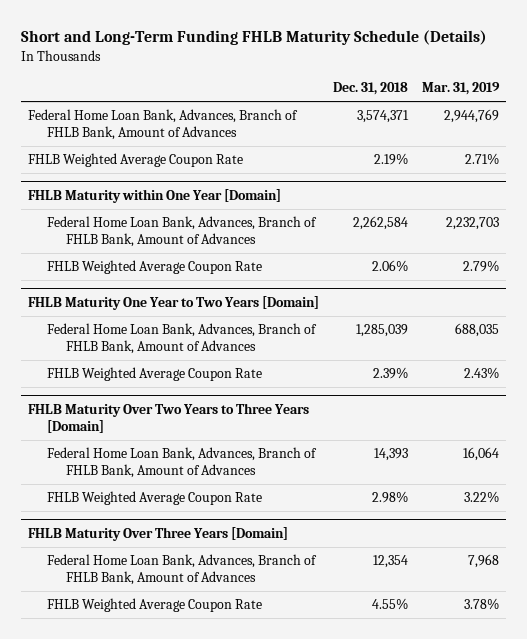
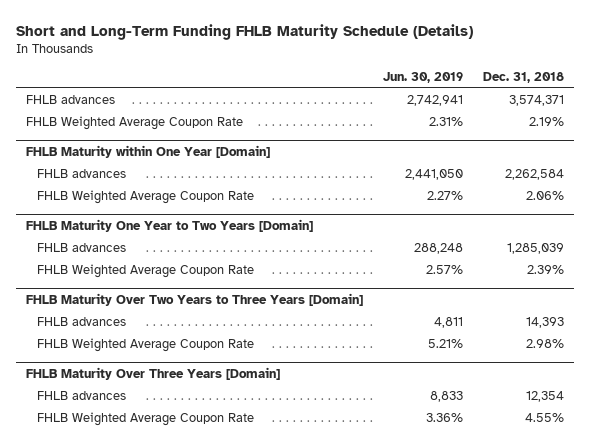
- | Dec. 31, 2018 | Mar. 31, 2019
+ | Jun. 30, 2019 | Dec. 31, 2018
- Federal Home Loan Bank, Advances, Branch of FHLB Bank, Amount of Advances | 3,574,371 | 2,944,769
+ FHLB advances | 2,742,941 | 3,574,371
@ FHLB Maturity within One Year [Domain]
- Federal Home Loan Bank, Advances, Branch of FHLB Bank, Amount of Advances | 2,262,584 | 2,232,703
+ FHLB advances | 2,441,050 | 2,262,584
@ FHLB Maturity One Year to Two Years [Domain]
- Federal Home Loan Bank, Advances, Branch of FHLB Bank, Amount of Advances | 1,285,039 | 688,035
+ FHLB advances | 288,248 | 1,285,039
@ FHLB Maturity Over Two Years to Three Years [Domain]
- Federal Home Loan Bank, Advances, Branch of FHLB Bank, Amount of Advances | 14,393 | 16,064
+ FHLB advances | 4,811 | 14,393
@ FHLB Maturity Over Three Years [Domain]
- Federal Home Loan Bank, Advances, Branch of FHLB Bank, Amount of Advances | 12,354 | 7,968
+ FHLB advances | 8,833 | 12,354

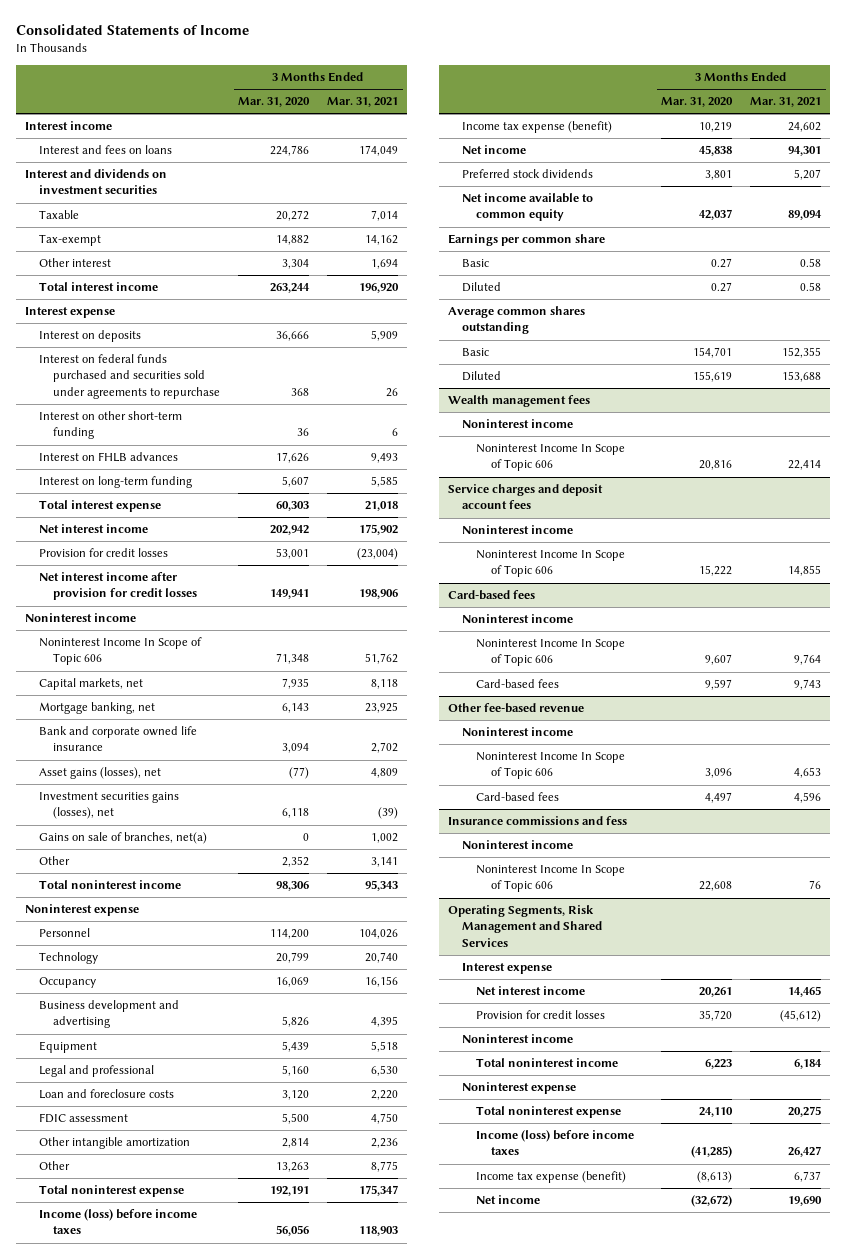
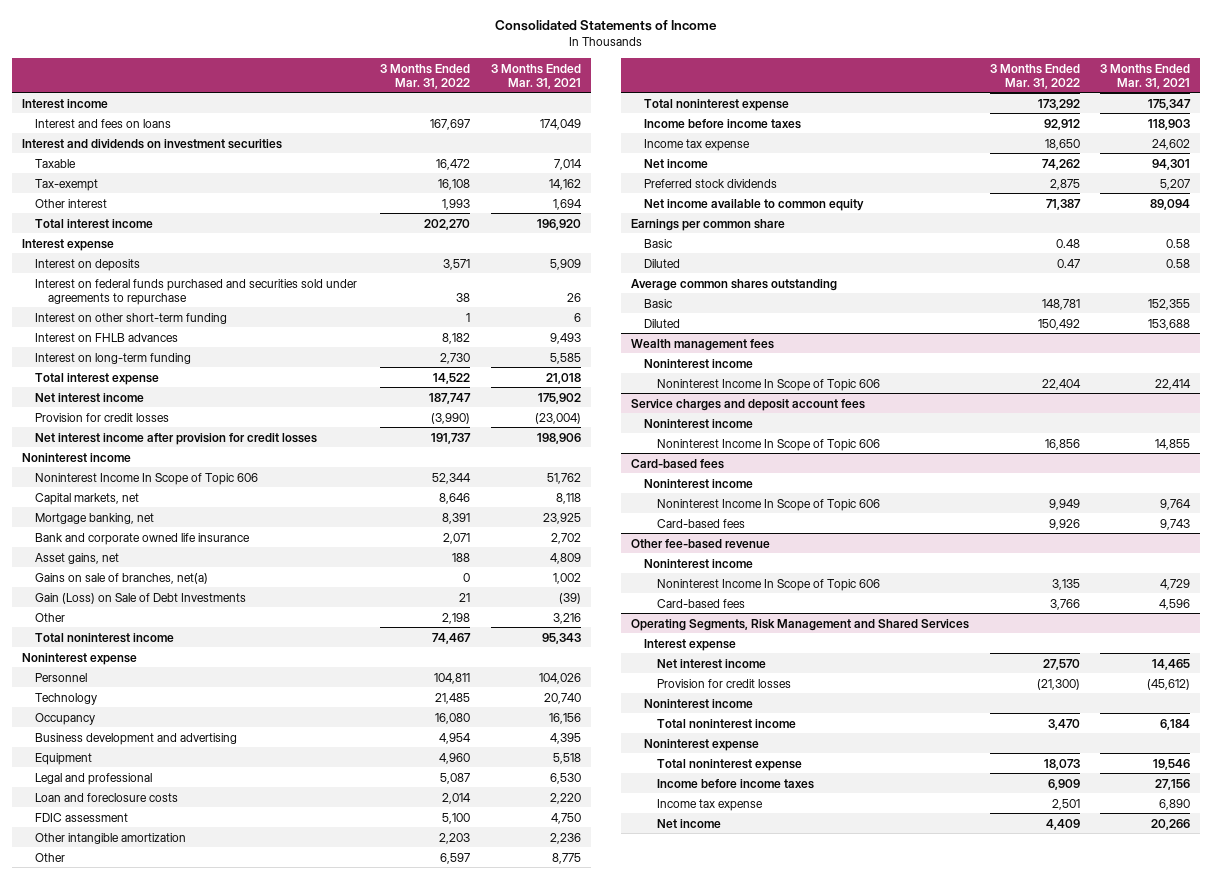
- | 3 Months Ended Mar. 31, 2020 | 3 Months Ended Mar. 31, 2021
+ | 3 Months Ended Mar. 31, 2022 | 3 Months Ended Mar. 31, 2021
- Asset gains (losses), net | (77) | 4,809
- Investment securities gains (losses), net | 6,118 | (39)
+ Asset gains, net | 188 | 4,809
- Other | 2,352 | 3,141
+ Gain (Loss) on Sale of Debt Investments | 21 | (39)
+ Other | 2,198 | 3,216
- Income (loss) before income taxes | 56,056 | 118,903
- Income tax expense (benefit) | 10,219 | 24,602
+ Income before income taxes | 92,912 | 118,903
+ Income tax expense | 18,650 | 24,602
@ Other fee-based revenue
- Noninterest Income In Scope of Topic 606 | 3,096 | 4,653
+ Noninterest Income In Scope of Topic 606 | 3,135 | 4,729
- Insurance commissions and fess
- Noninterest income
- Noninterest Income In Scope of Topic 606 | 22,608 | 76
@ Operating Segments, Risk Management and Shared Services
- Total noninterest expense | 24,110 | 20,275
- Income (loss) before income taxes | (41,285) | 26,427
- Income tax expense (benefit) | (8,613) | 6,737
- Net income | (32,672) | 19,690
+ Total noninterest expense | 18,073 | 19,546
+ Income before income taxes | 6,909 | 27,156
+ Income tax expense | 2,501 | 6,890
+ Net income | 4,409 | 20,266

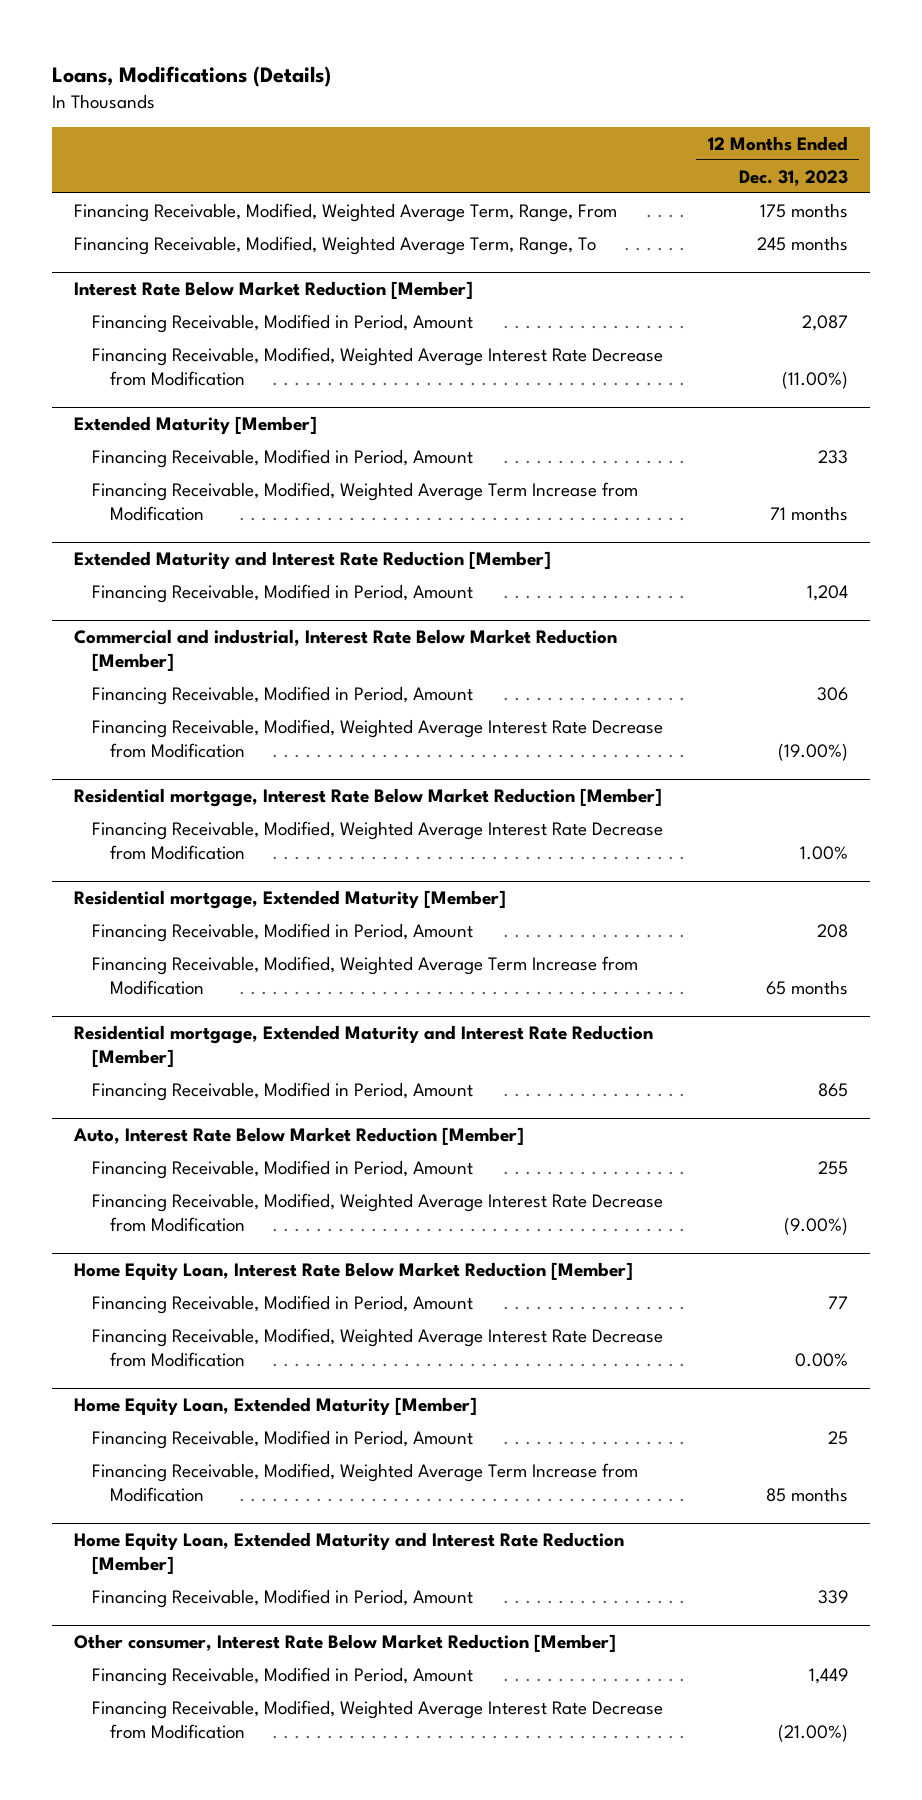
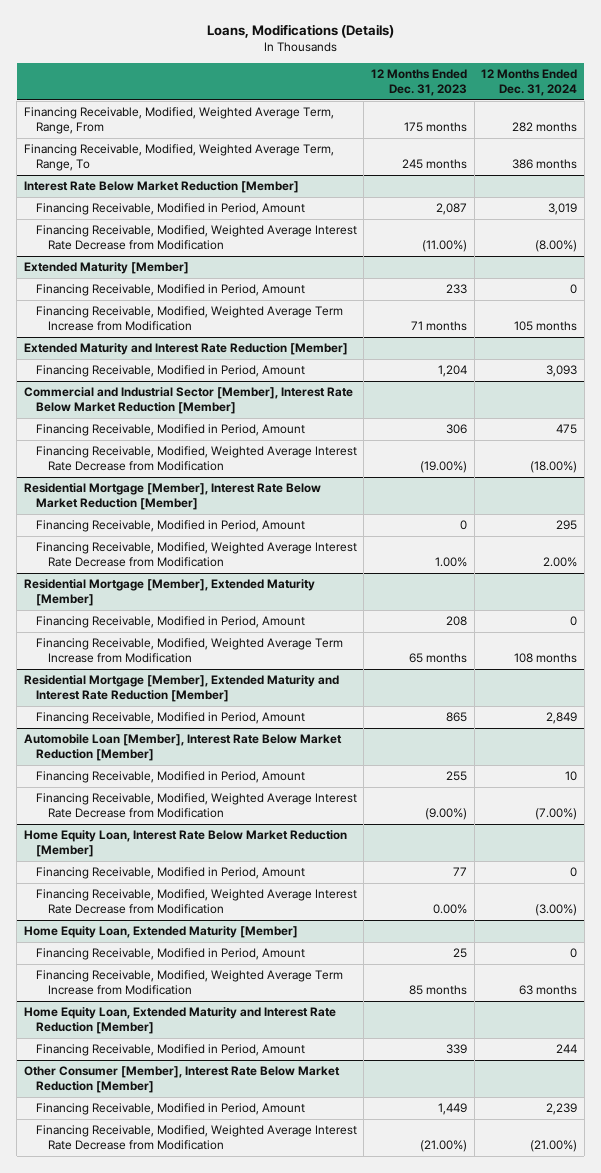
- | 12 Months Ended Dec. 31, 2023
+ | 12 Months Ended Dec. 31, 2023 | 12 Months Ended Dec. 31, 2024
- Commercial and industrial, Interest Rate Below Market Reduction [Member]
+ Commercial and Industrial Sector [Member], Interest Rate Below Market Reduction [Member]
- Residential mortgage, Interest Rate Below Market Reduction [Member]
+ Residential Mortgage [Member], Interest Rate Below Market Reduction [Member]
+ Financing Receivable, Modified in Period, Amount | 0 | 295
- Residential mortgage, Extended Maturity [Member]
+ Residential Mortgage [Member], Extended Maturity [Member]
- Residential mortgage, Extended Maturity and Interest Rate Reduction [Member]
+ Residential Mortgage [Member], Extended Maturity and Interest Rate Reduction [Member]
- Auto, Interest Rate Below Market Reduction [Member]
+ Automobile Loan [Member], Interest Rate Below Market Reduction [Member]
- Other consumer, Interest Rate Below Market Reduction [Member]
+ Other Consumer [Member], Interest Rate Below Market Reduction [Member]

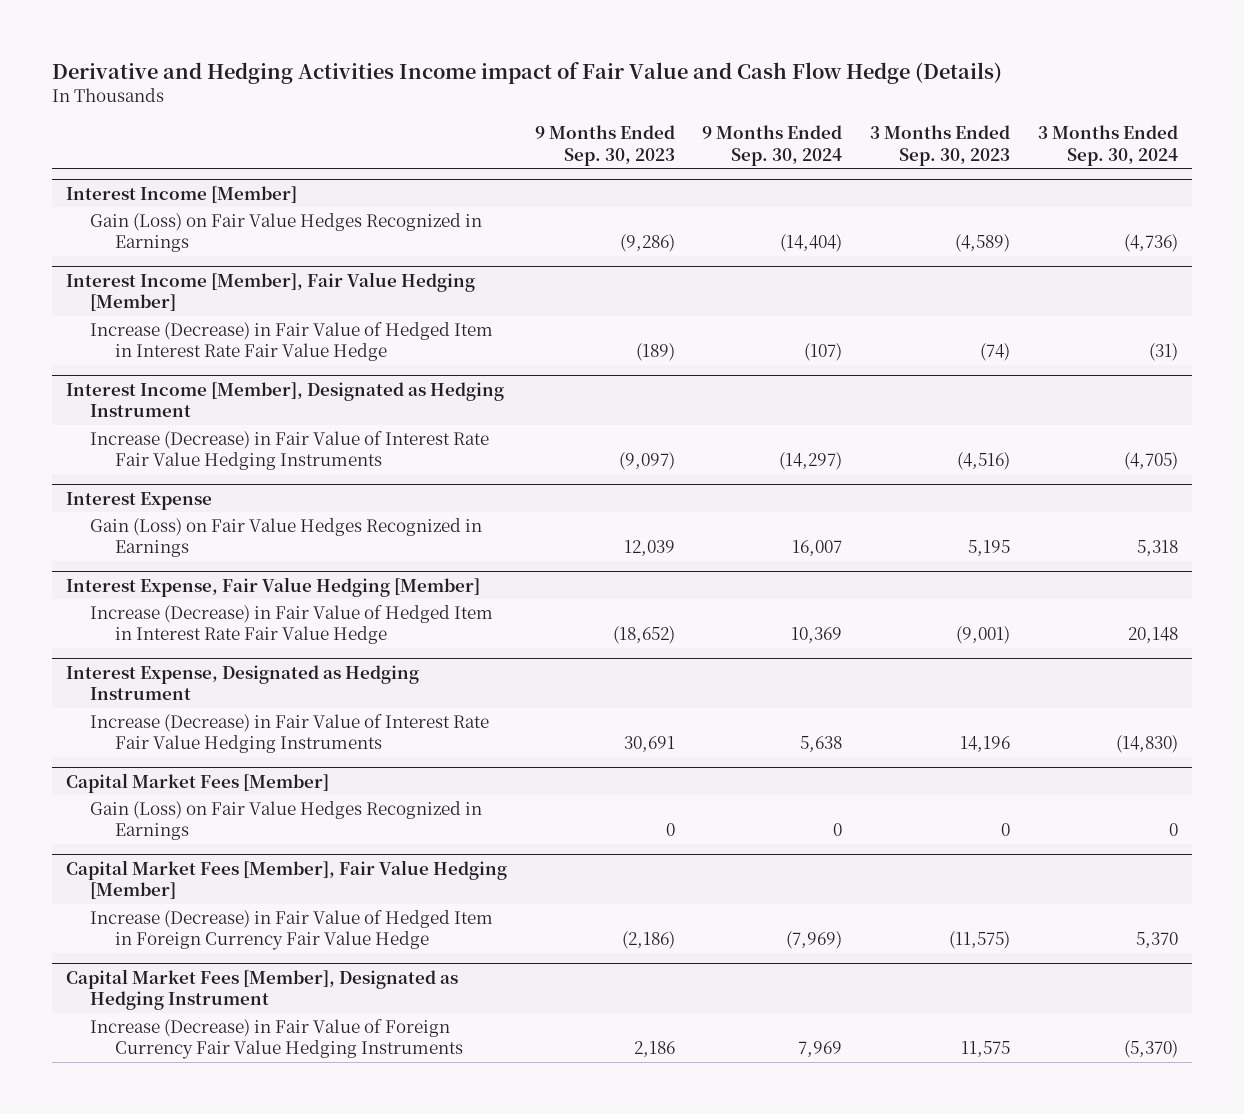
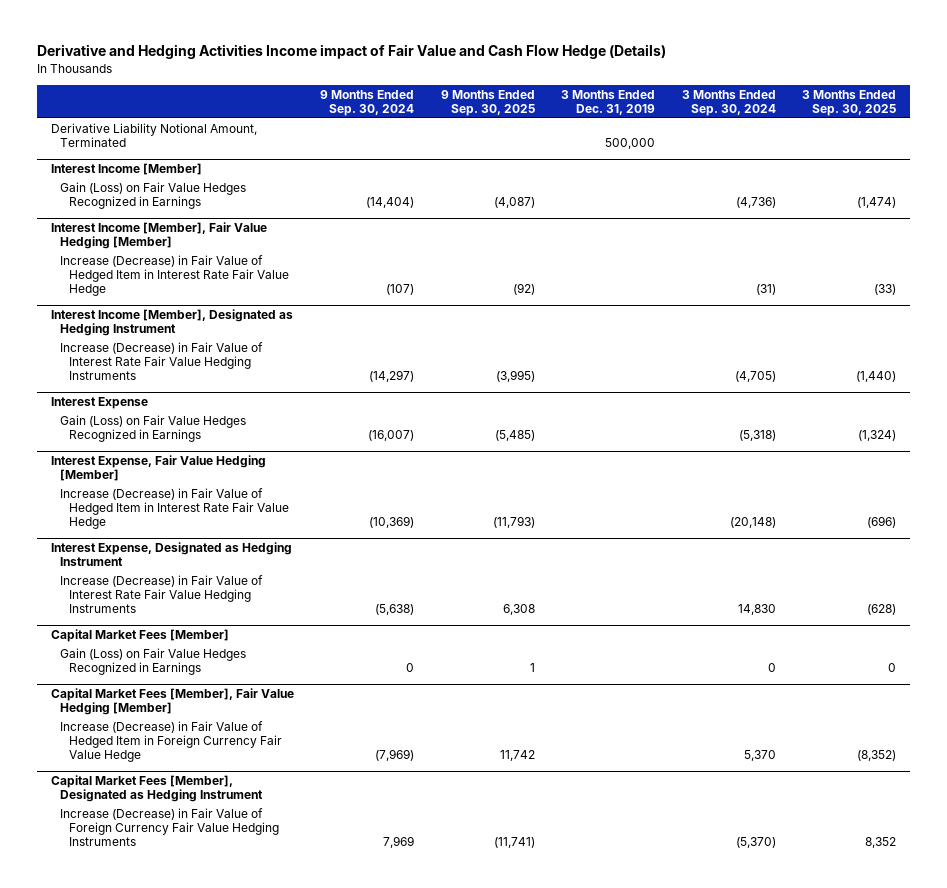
- | 9 Months Ended Sep. 30, 2023 | 9 Months Ended Sep. 30, 2024 | 3 Months Ended Sep. 30, 2023 | 3 Months Ended Sep. 30, 2024
+ | 9 Months Ended Sep. 30, 2024 | 9 Months Ended Sep. 30, 2025 | 3 Months Ended Dec. 31, 2019 | 3 Months Ended Sep. 30, 2024 | 3 Months Ended Sep. 30, 2025
+ Derivative Liability Notional Amount, Terminated | | | 500,000 | |
@ Interest Expense
- Gain (Loss) on Fair Value Hedges Recognized in Earnings | 12,039 | 16,007 | 5,195 | 5,318
+ Gain (Loss) on Fair Value Hedges Recognized in Earnings | (16,007) | (5,485) | | (5,318) | (1,324)
@ Interest Expense, Fair Value Hedging [Member]
- Increase (Decrease) in Fair Value of Hedged Item in Interest Rate Fair Value Hedge | (18,652) | 10,369 | (9,001) | 20,148
+ Increase (Decrease) in Fair Value of Hedged Item in Interest Rate Fair Value Hedge | (10,369) | (11,793) | | (20,148) | (696)
@ Interest Expense, Designated as Hedging Instrument
- Increase (Decrease) in Fair Value of Interest Rate Fair Value Hedging Instruments | 30,691 | 5,638 | 14,196 | (14,830)
+ Increase (Decrease) in Fair Value of Interest Rate Fair Value Hedging Instruments | (5,638) | 6,308 | | 14,830 | (628)

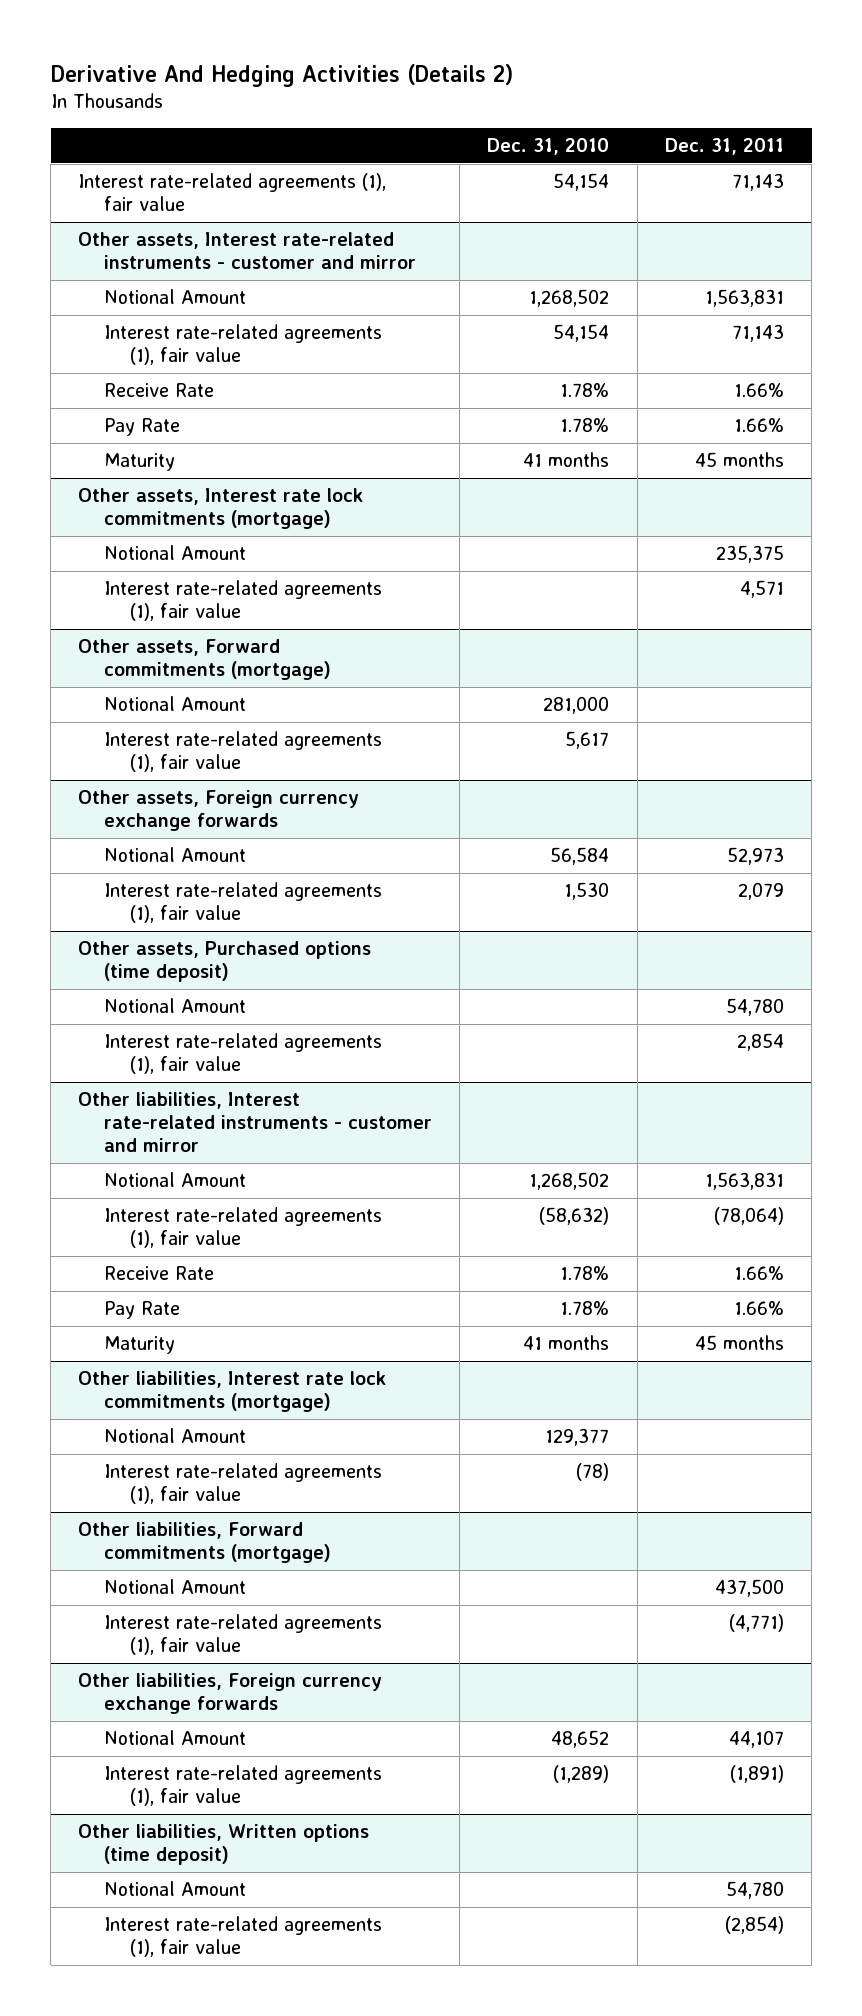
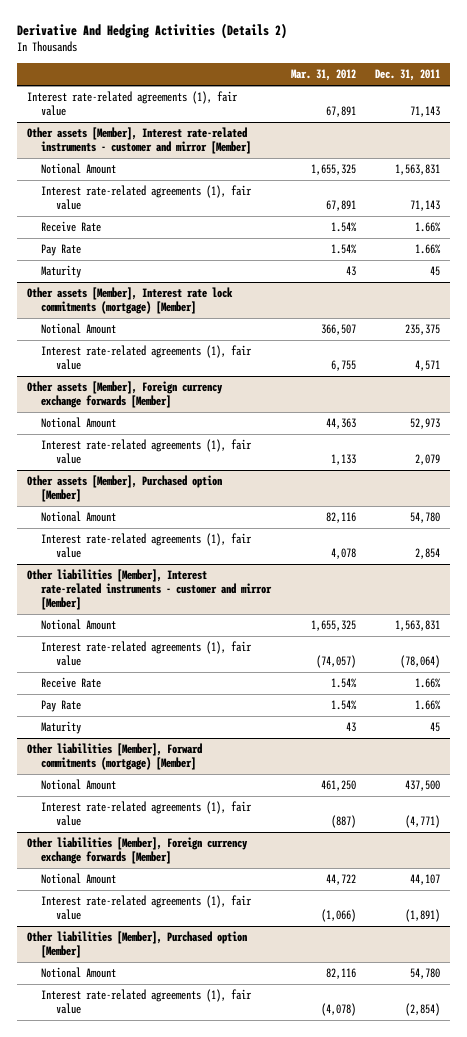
- | Dec. 31, 2010 | Dec. 31, 2011
+ | Mar. 31, 2012 | Dec. 31, 2011
- Other assets, Interest rate-related instruments - customer and mirror
+ Other assets [Member], Interest rate-related instruments - customer and mirror [Member]
- Maturity | 41 months | 45 months
- Other assets, Interest rate lock commitments (mortgage)
+ Maturity | 43 | 45
+ Other assets [Member], Interest rate lock commitments (mortgage) [Member]
- Other assets, Forward commitments (mortgage)
- Notional Amount | 281,000 |
- Interest rate-related agreements (1), fair value | 5,617 |
- Other assets, Foreign currency exchange forwards
+ Other assets [Member], Foreign currency exchange forwards [Member]
- Other assets, Purchased options (time deposit)
+ Other assets [Member], Purchased option [Member]
- Other liabilities, Interest rate-related instruments - customer and mirror
+ Other liabilities [Member], Interest rate-related instruments - customer and mirror [Member]
- Maturity | 41 months | 45 months
- Other liabilities, Interest rate lock commitments (mortgage)
- Notional Amount | 129,377 |
- Interest rate-related agreements (1), fair value | (78) |
- Other liabilities, Forward commitments (mortgage)
+ Maturity | 43 | 45
+ Other liabilities [Member], Forward commitments (mortgage) [Member]
- Other liabilities, Foreign currency exchange forwards
+ Other liabilities [Member], Foreign currency exchange forwards [Member]
- Other liabilities, Written options (time deposit)
+ Other liabilities [Member], Purchased option [Member]

